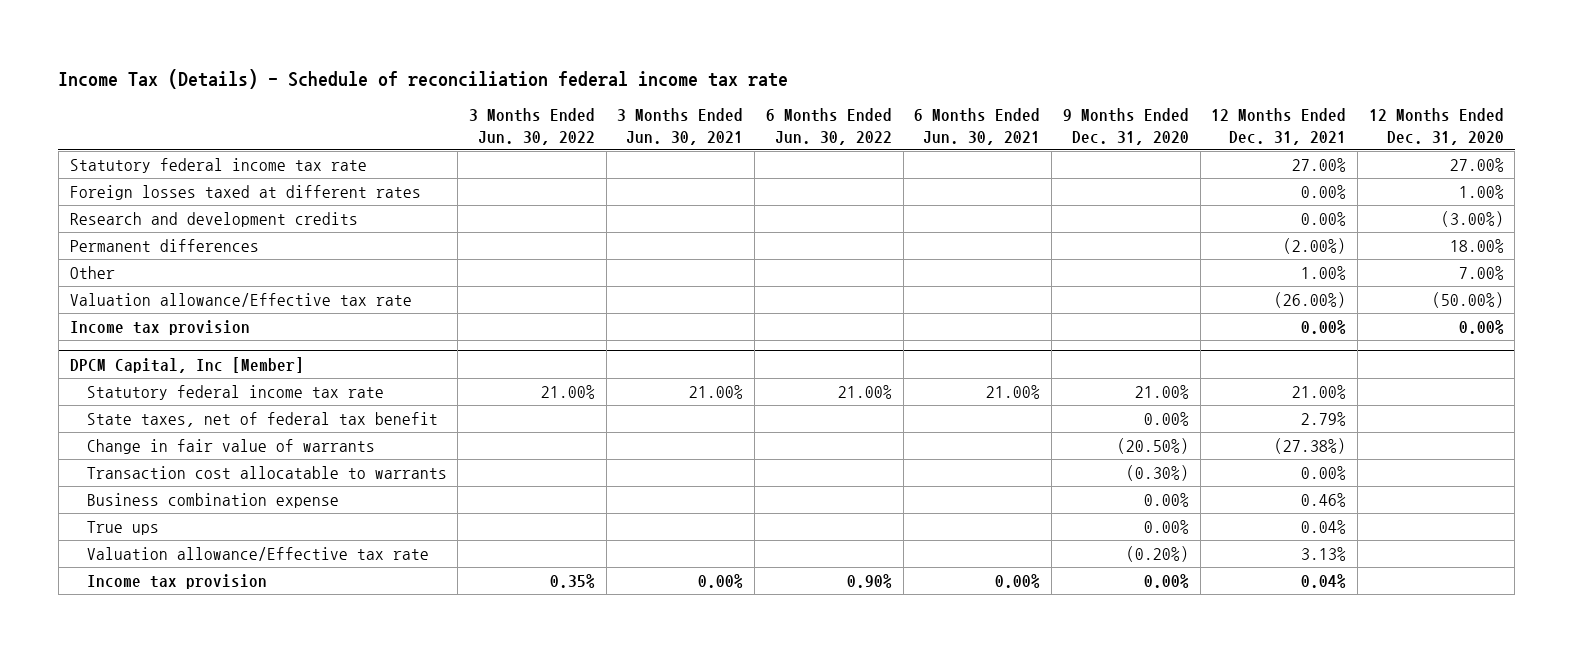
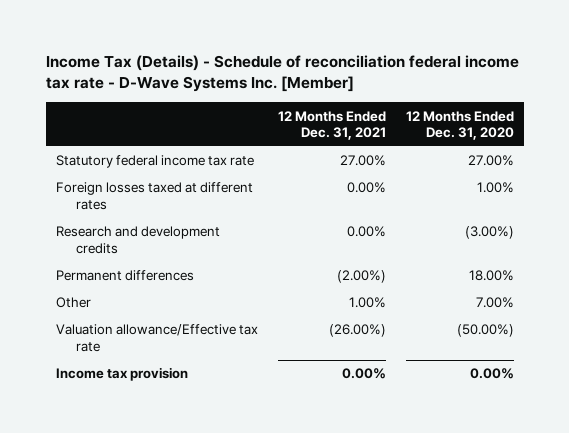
- Income Tax (Details) - Schedule of reconciliation federal income tax rate
+ Income Tax (Details) - Schedule of reconciliation federal income tax rate - D-Wave Systems Inc. [Member]
- | 3 Months Ended Jun. 30, 2022 | 3 Months Ended Jun. 30, 2021 | 6 Months Ended Jun. 30, 2022 | 6 Months Ended Jun. 30, 2021 | 9 Months Ended Dec. 31, 2020 | 12 Months Ended Dec. 31, 2021 | 12 Months Ended Dec. 31, 2020
+ | 12 Months Ended Dec. 31, 2021 | 12 Months Ended Dec. 31, 2020
- DPCM Capital, Inc [Member]
- Statutory federal income tax rate | 21.00% | 21.00% | 21.00% | 21.00% | 21.00% | 21.00% |
- State taxes, net of federal tax benefit | | | | | 0.00% | 2.79% |
- Change in fair value of warrants | | | | | (20.50%) | (27.38%) |
- Transaction cost allocatable to warrants | | | | | (0.30%) | 0.00% |
- Business combination expense | | | | | 0.00% | 0.46% |
- True ups | | | | | 0.00% | 0.04% |
- Valuation allowance/Effective tax rate | | | | | (0.20%) | 3.13% |
- Income tax provision | 0.35% | 0.00% | 0.90% | 0.00% | 0.00% | 0.04% |

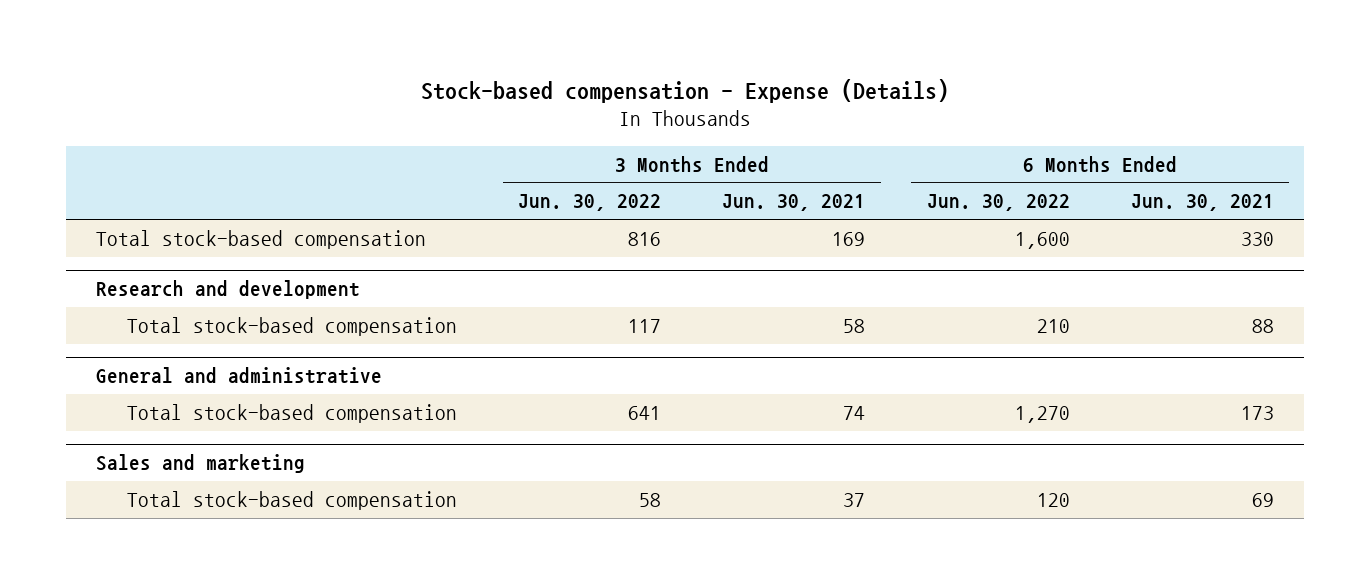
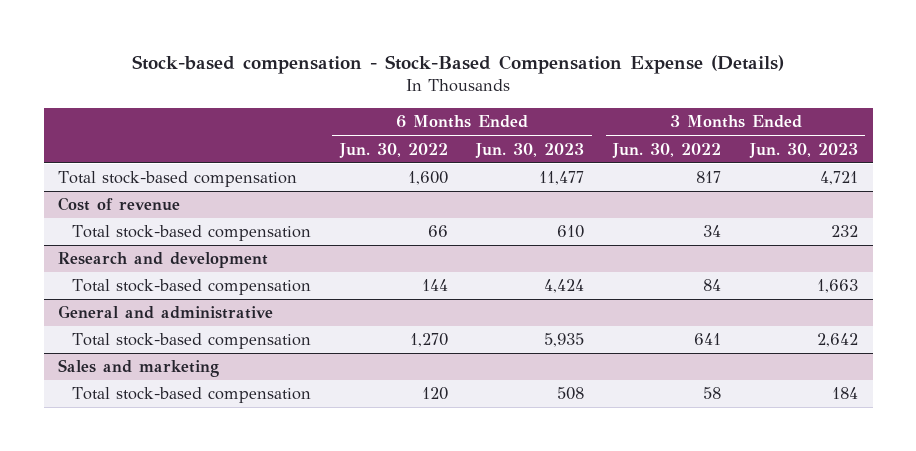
- Stock-based compensation - Expense (Details)
+ Stock-based compensation - Stock-Based Compensation Expense (Details)
- | 3 Months Ended Jun. 30, 2022 | 3 Months Ended Jun. 30, 2021 | 6 Months Ended Jun. 30, 2022 | 6 Months Ended Jun. 30, 2021
+ | 6 Months Ended Jun. 30, 2022 | 6 Months Ended Jun. 30, 2023 | 3 Months Ended Jun. 30, 2022 | 3 Months Ended Jun. 30, 2023
- Total stock-based compensation | 816 | 169 | 1,600 | 330
+ Total stock-based compensation | 1,600 | 11,477 | 817 | 4,721
+ Cost of revenue
+ Total stock-based compensation | 66 | 610 | 34 | 232
@ Research and development
- Total stock-based compensation | 117 | 58 | 210 | 88
+ Total stock-based compensation | 144 | 4,424 | 84 | 1,663

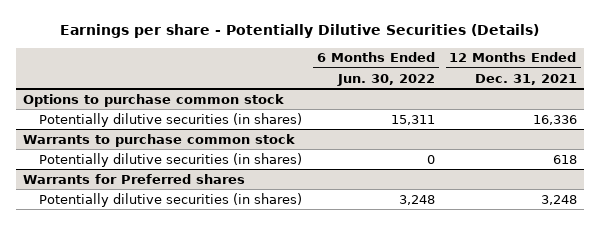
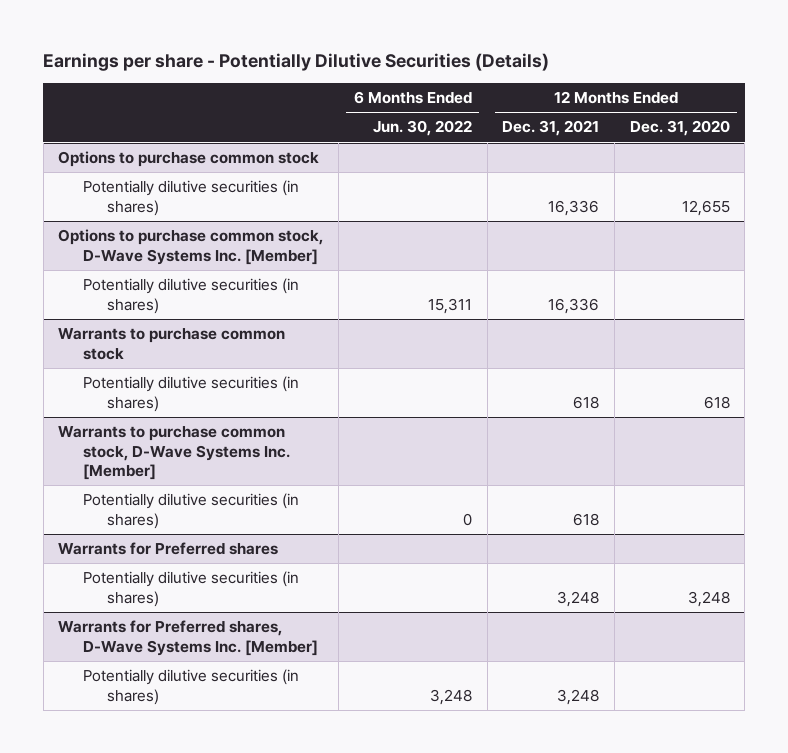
- | 6 Months Ended Jun. 30, 2022 | 12 Months Ended Dec. 31, 2021
+ | 6 Months Ended Jun. 30, 2022 | 12 Months Ended Dec. 31, 2021 | 12 Months Ended Dec. 31, 2020
@ Options to purchase common stock
+ Potentially dilutive securities (in shares) | | 16,336 | 12,655
+ Options to purchase common stock, D-Wave Systems Inc. [Member]
@ Warrants to purchase common stock
+ Potentially dilutive securities (in shares) | | 618 | 618
+ Warrants to purchase common stock, D-Wave Systems Inc. [Member]
@ Warrants for Preferred shares
+ Potentially dilutive securities (in shares) | | 3,248 | 3,248
+ Warrants for Preferred shares, D-Wave Systems Inc. [Member]

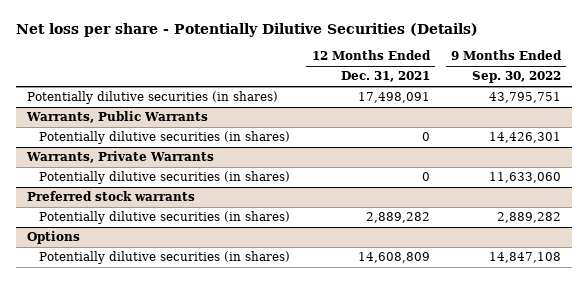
- Earnings per share - Potentially Dilutive Securities (Details)
+ Net loss per share - Potentially Dilutive Securities (Details)
- | 6 Months Ended Jun. 30, 2022 | 12 Months Ended Dec. 31, 2021 | 12 Months Ended Dec. 31, 2020
+ | 12 Months Ended Dec. 31, 2021 | 9 Months Ended Sep. 30, 2022
- Options to purchase common stock
- Potentially dilutive securities (in shares) | | 16,336 | 12,655
- Options to purchase common stock, D-Wave Systems Inc. [Member]
- Potentially dilutive securities (in shares) | 15,311 | 16,336 |
- Warrants to purchase common stock
- Potentially dilutive securities (in shares) | | 618 | 618
- Warrants to purchase common stock, D-Wave Systems Inc. [Member]
- Potentially dilutive securities (in shares) | 0 | 618 |
- Warrants for Preferred shares
- Potentially dilutive securities (in shares) | | 3,248 | 3,248
- Warrants for Preferred shares, D-Wave Systems Inc. [Member]
- Potentially dilutive securities (in shares) | 3,248 | 3,248 |
+ Potentially dilutive securities (in shares) | 17,498,091 | 43,795,751
+ Warrants, Public Warrants
+ Potentially dilutive securities (in shares) | 0 | 14,426,301
+ Warrants, Private Warrants
+ Potentially dilutive securities (in shares) | 0 | 11,633,060
+ Preferred stock warrants
+ Potentially dilutive securities (in shares) | 2,889,282 | 2,889,282
+ Options
+ Potentially dilutive securities (in shares) | 14,608,809 | 14,847,108

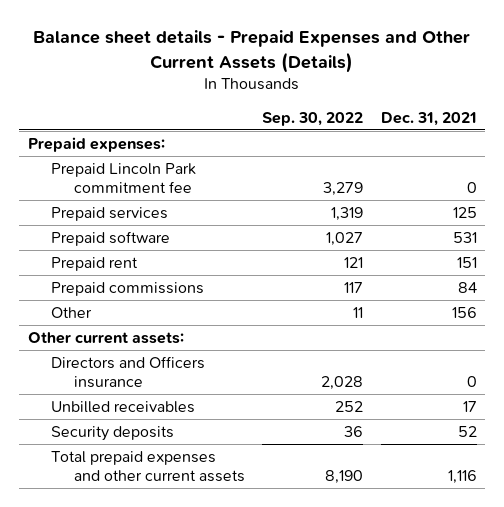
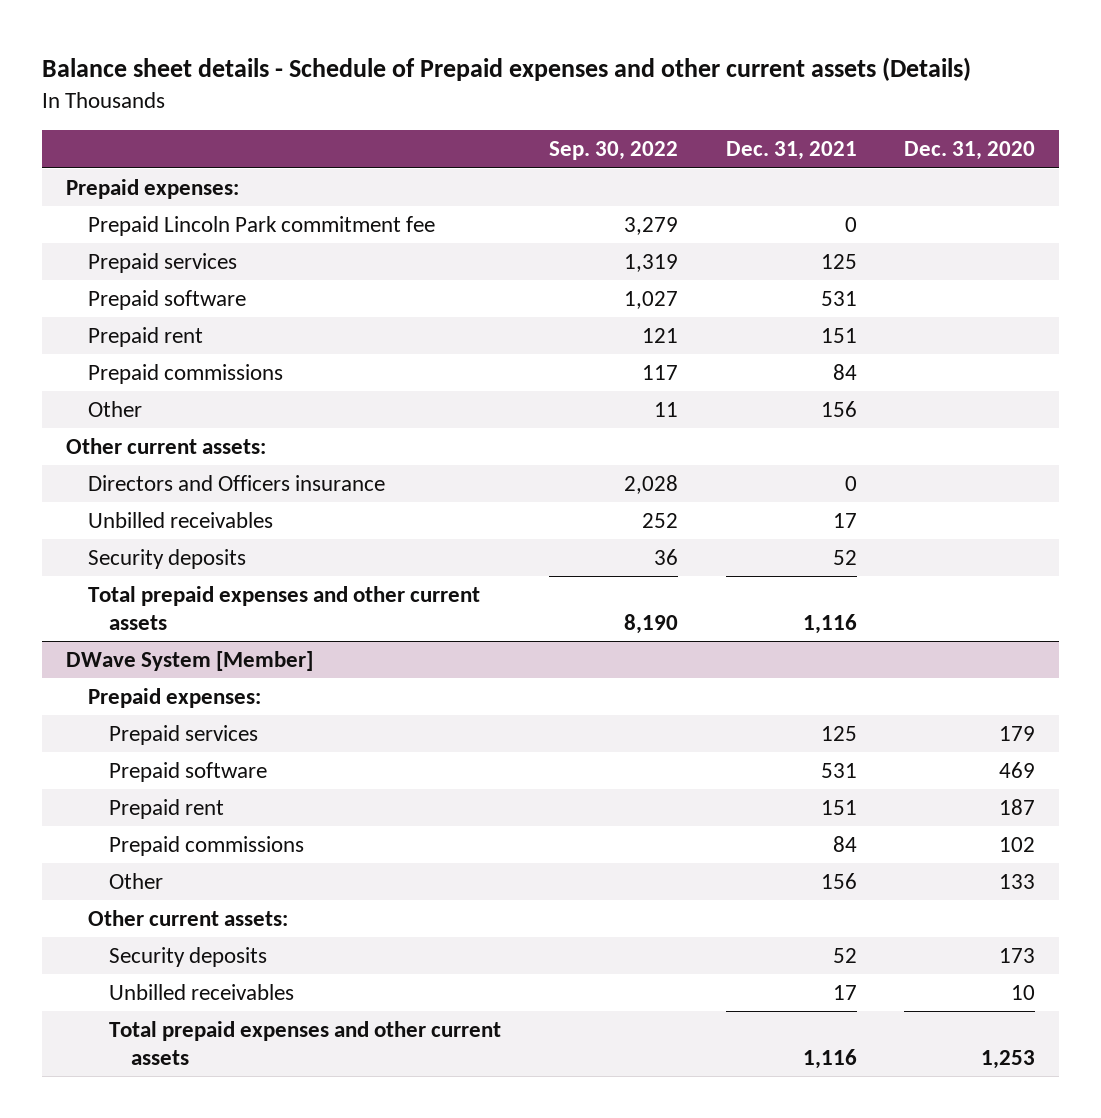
- Balance sheet details - Prepaid Expenses and Other Current Assets (Details)
+ Balance sheet details - Schedule of Prepaid expenses and other current assets (Details)
- | Sep. 30, 2022 | Dec. 31, 2021
+ | Sep. 30, 2022 | Dec. 31, 2021 | Dec. 31, 2020
+ DWave System [Member]
+ Prepaid expenses:
+ Prepaid services | | 125 | 179
+ Prepaid software | | 531 | 469
+ Prepaid rent | | 151 | 187
+ Prepaid commissions | | 84 | 102
+ Other | | 156 | 133
+ Other current assets:
+ Security deposits | | 52 | 173
+ Unbilled receivables | | 17 | 10
+ Total prepaid expenses and other current assets | | 1,116 | 1,253

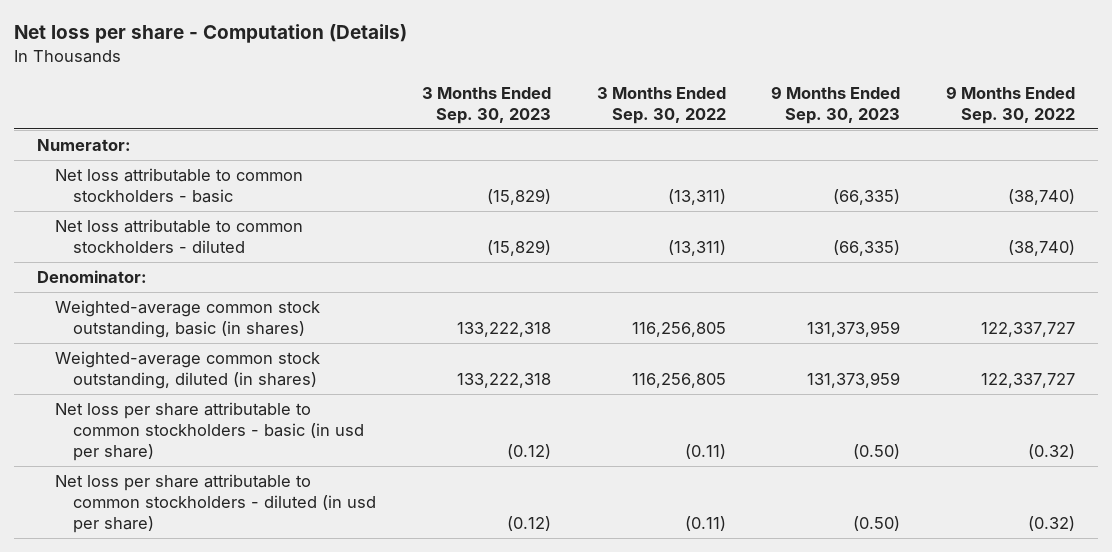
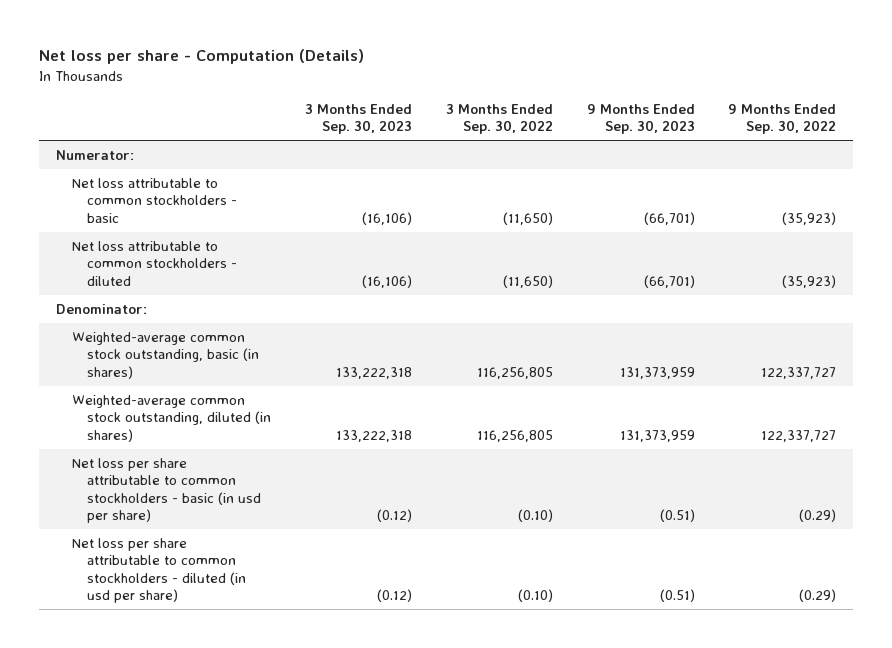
- Net loss attributable to common stockholders - basic | (15,829) | (13,311) | (66,335) | (38,740)
- Net loss attributable to common stockholders - diluted | (15,829) | (13,311) | (66,335) | (38,740)
+ Net loss attributable to common stockholders - basic | (16,106) | (11,650) | (66,701) | (35,923)
+ Net loss attributable to common stockholders - diluted | (16,106) | (11,650) | (66,701) | (35,923)
- Net loss per share attributable to common stockholders - basic (in usd per share) | (0.12) | (0.11) | (0.50) | (0.32)
- Net loss per share attributable to common stockholders - diluted (in usd per share) | (0.12) | (0.11) | (0.50) | (0.32)
+ Net loss per share attributable to common stockholders - basic (in usd per share) | (0.12) | (0.10) | (0.51) | (0.29)
+ Net loss per share attributable to common stockholders - diluted (in usd per share) | (0.12) | (0.10) | (0.51) | (0.29)

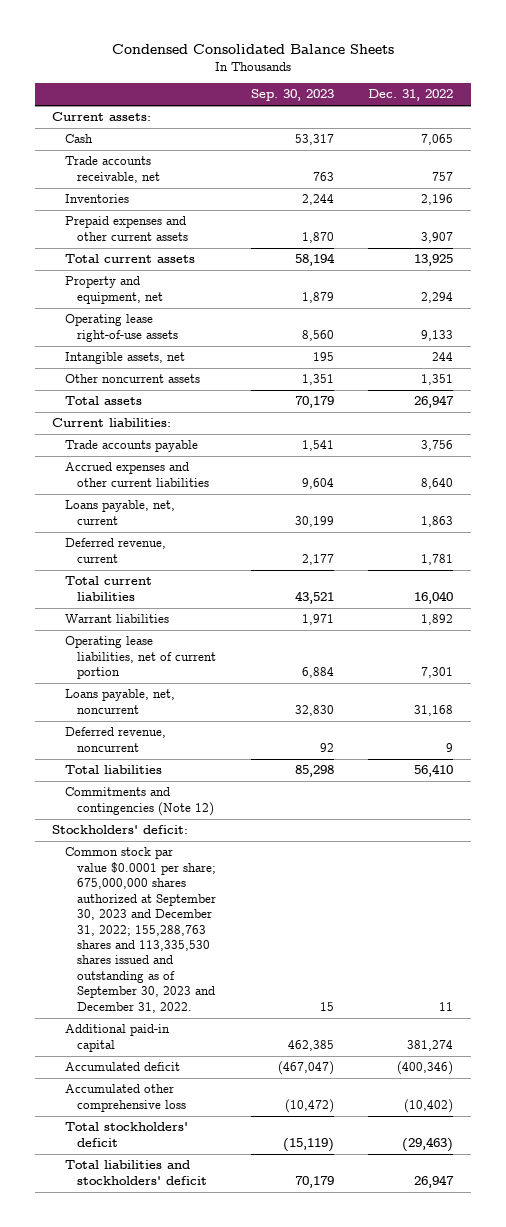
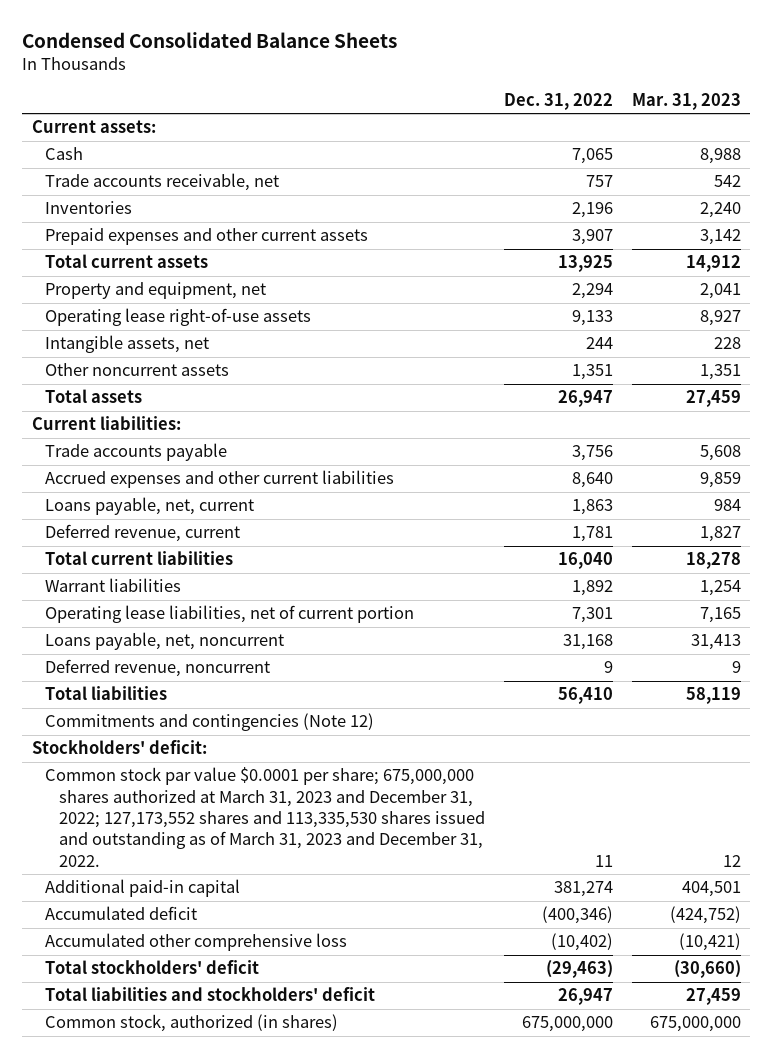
- | Sep. 30, 2023 | Dec. 31, 2022
+ | Dec. 31, 2022 | Mar. 31, 2023
- Common stock par value $0.0001 per share; 675,000,000 shares authorized at September 30, 2023 and December 31, 2022; 155,288,763 shares and 113,335,530 shares issued and outstanding as of September 30, 2023 and December 31, 2022. | 15 | 11
+ Common stock par value $0.0001 per share; 675,000,000 shares authorized at March 31, 2023 and December 31, 2022; 127,173,552 shares and 113,335,530 shares issued and outstanding as of March 31, 2023 and December 31, 2022. | 11 | 12
+ Common stock, authorized (in shares) | 675,000,000 | 675,000,000

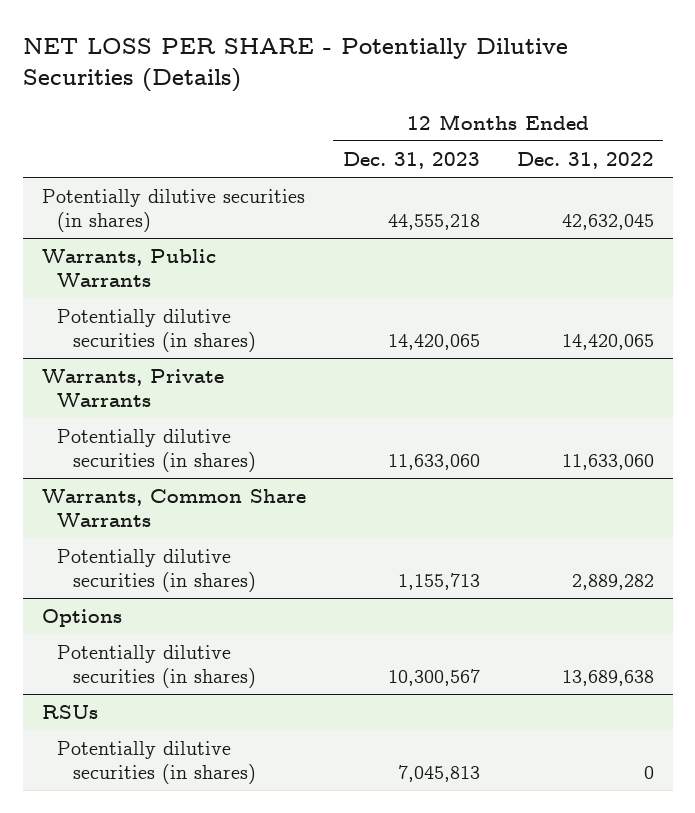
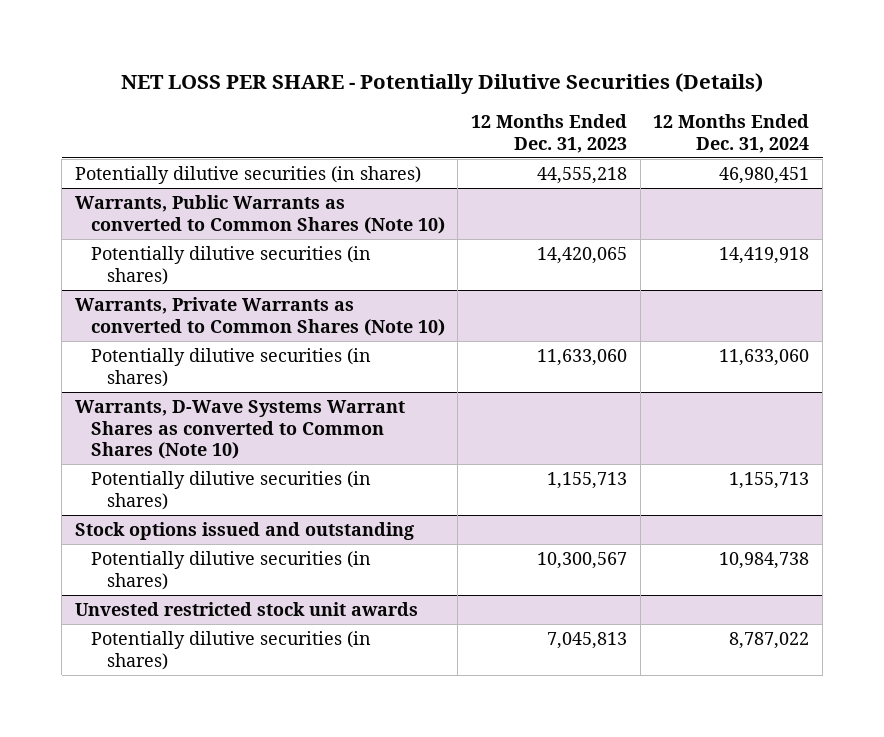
- | 12 Months Ended Dec. 31, 2023 | 12 Months Ended Dec. 31, 2022
+ | 12 Months Ended Dec. 31, 2023 | 12 Months Ended Dec. 31, 2024
- Warrants, Public Warrants
+ Warrants, Public Warrants as converted to Common Shares (Note 10)
- Warrants, Private Warrants
+ Warrants, Private Warrants as converted to Common Shares (Note 10)
- Warrants, Common Share Warrants
+ Warrants, D-Wave Systems Warrant Shares as converted to Common Shares (Note 10)
- Options
+ Stock options issued and outstanding
- RSUs
+ Unvested restricted stock unit awards

